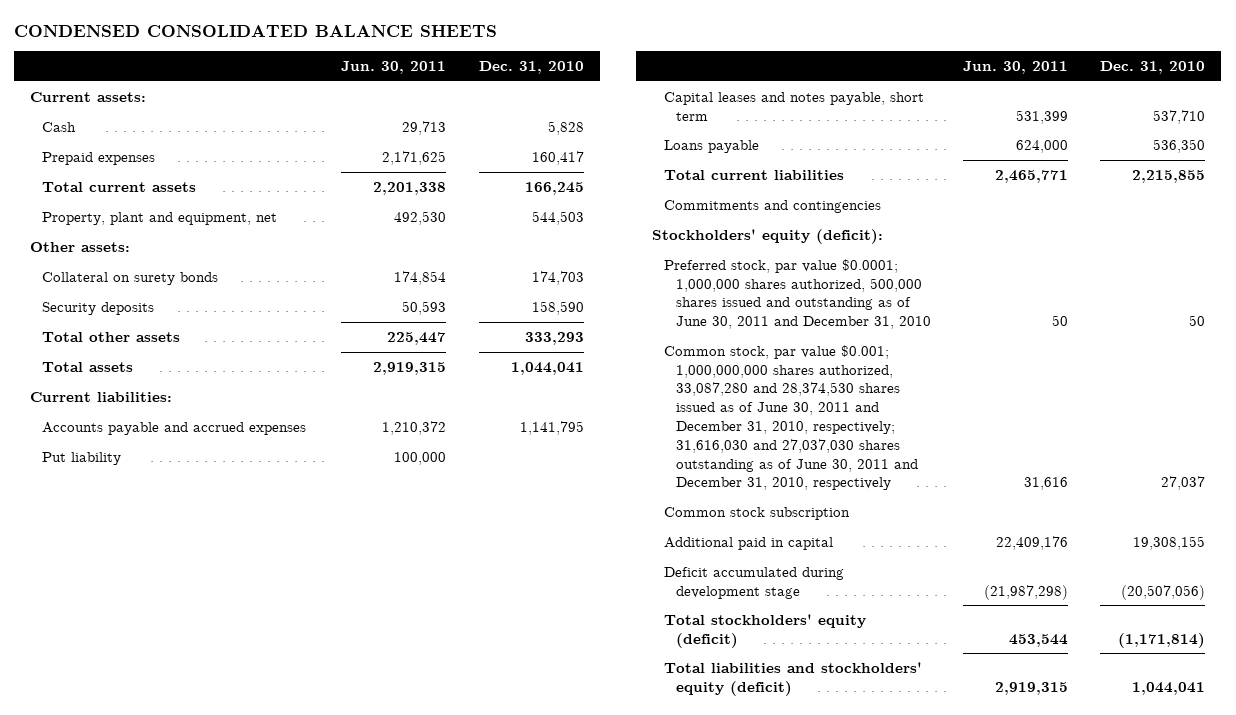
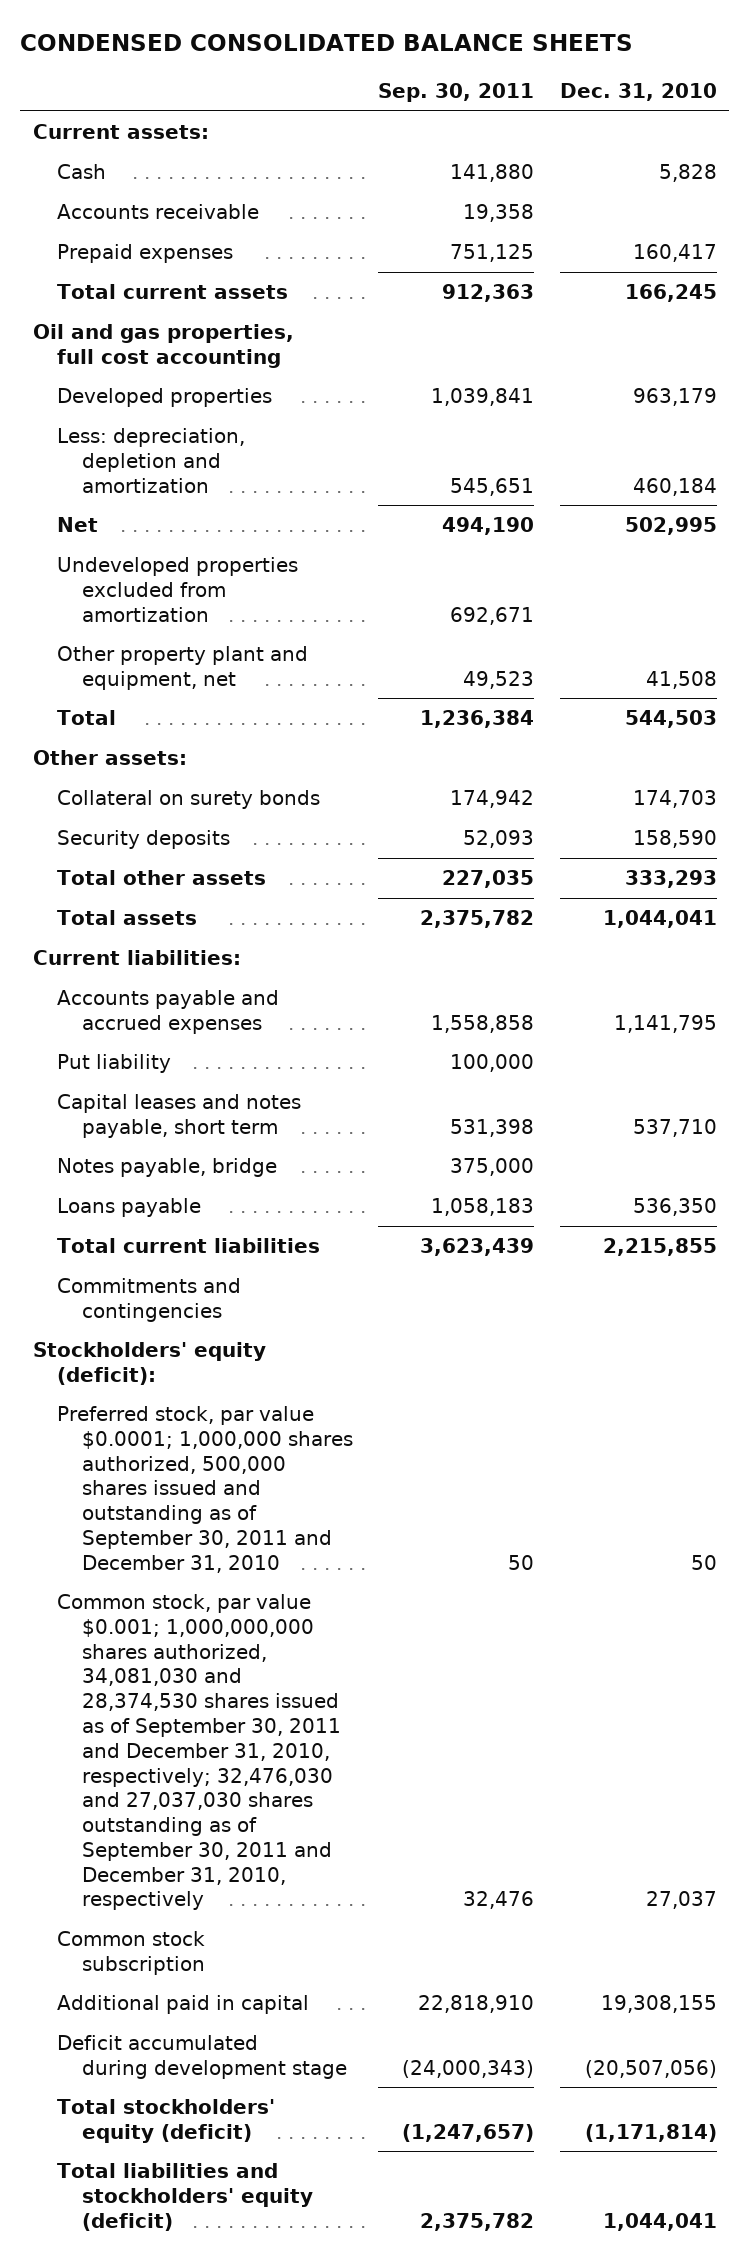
- | Jun. 30, 2011 | Dec. 31, 2010
+ | Sep. 30, 2011 | Dec. 31, 2010
+ Accounts receivable | 19,358 |
- Property, plant and equipment, net | 492,530 | 544,503
+ Oil and gas properties, full cost accounting
+ Developed properties | 1,039,841 | 963,179
+ Less: depreciation, depletion and amortization | 545,651 | 460,184
+ Net | 494,190 | 502,995
+ Undeveloped properties excluded from amortization | 692,671 |
+ Other property plant and equipment, net | 49,523 | 41,508
+ Total | 1,236,384 | 544,503
+ Notes payable, bridge | 375,000 |
- Preferred stock, par value $0.0001; 1,000,000 shares authorized, 500,000 shares issued and outstanding as of June 30, 2011 and December 31, 2010 | 50 | 50
- Common stock, par value $0.001; 1,000,000,000 shares authorized, 33,087,280 and 28,374,530 shares issued as of June 30, 2011 and December 31, 2010, respectively; 31,616,030 and 27,037,030 shares outstanding as of June 30, 2011 and December 31, 2010, respectively | 31,616 | 27,037
+ Preferred stock, par value $0.0001; 1,000,000 shares authorized, 500,000 shares issued and outstanding as of September 30, 2011 and December 31, 2010 | 50 | 50
+ Common stock, par value $0.001; 1,000,000,000 shares authorized, 34,081,030 and 28,374,530 shares issued as of September 30, 2011 and December 31, 2010, respectively; 32,476,030 and 27,037,030 shares outstanding as of September 30, 2011 and December 31, 2010, respectively | 32,476 | 27,037

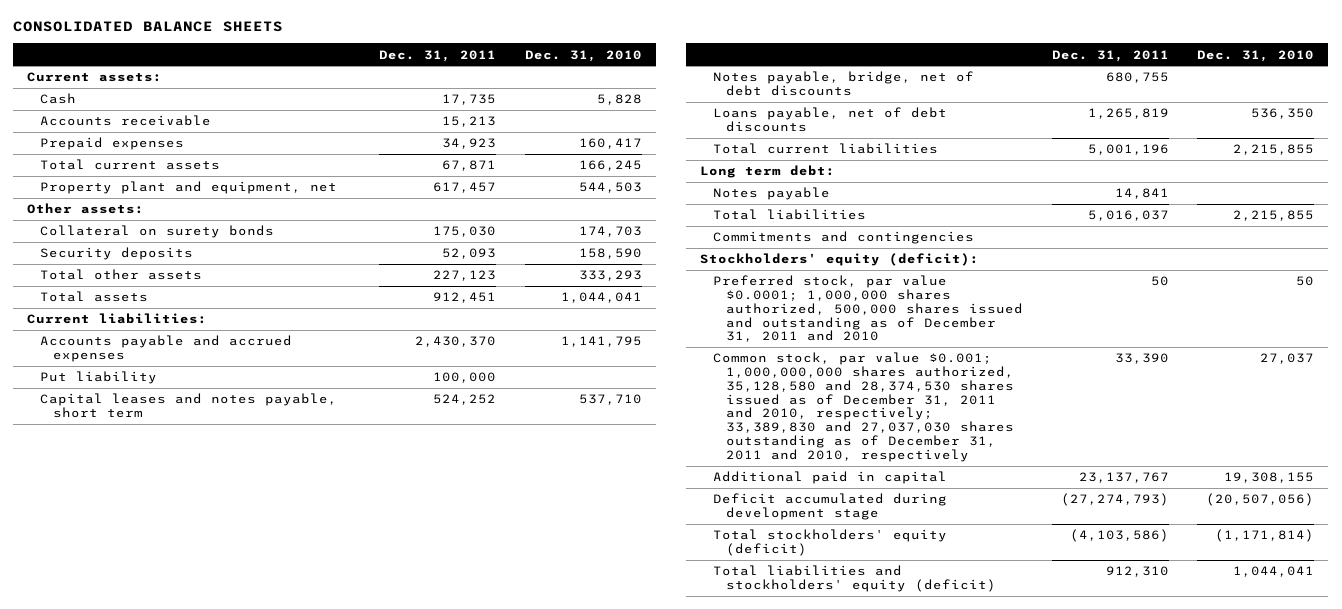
- CONDENSED CONSOLIDATED BALANCE SHEETS
+ CONSOLIDATED BALANCE SHEETS
- | Sep. 30, 2011 | Dec. 31, 2010
+ | Dec. 31, 2011 | Dec. 31, 2010
- Oil and gas properties, full cost accounting
- Developed properties | 1,039,841 | 963,179
- Less: depreciation, depletion and amortization | 545,651 | 460,184
- Net | 494,190 | 502,995
- Undeveloped properties excluded from amortization | 692,671 |
- Other property plant and equipment, net | 49,523 | 41,508
- Total | 1,236,384 | 544,503
+ Property plant and equipment, net | 617,457 | 544,503
- Notes payable, bridge | 375,000 |
- Loans payable | 1,058,183 | 536,350
+ Notes payable, bridge, net of debt discounts | 680,755 |
+ Loans payable, net of debt discounts | 1,265,819 | 536,350
+ Long term debt:
+ Notes payable | 14,841 |
+ Total liabilities | 5,016,037 | 2,215,855
- Preferred stock, par value $0.0001; 1,000,000 shares authorized, 500,000 shares issued and outstanding as of September 30, 2011 and December 31, 2010 | 50 | 50
- Common stock, par value $0.001; 1,000,000,000 shares authorized, 34,081,030 and 28,374,530 shares issued as of September 30, 2011 and December 31, 2010, respectively; 32,476,030 and 27,037,030 shares outstanding as of September 30, 2011 and December 31, 2010, respectively | 32,476 | 27,037
- Common stock subscription
+ Preferred stock, par value $0.0001; 1,000,000 shares authorized, 500,000 shares issued and outstanding as of December 31, 2011 and 2010 | 50 | 50
+ Common stock, par value $0.001; 1,000,000,000 shares authorized, 35,128,580 and 28,374,530 shares issued as of December 31, 2011 and 2010, respectively; 33,389,830 and 27,037,030 shares outstanding as of December 31, 2011 and 2010, respectively | 33,390 | 27,037

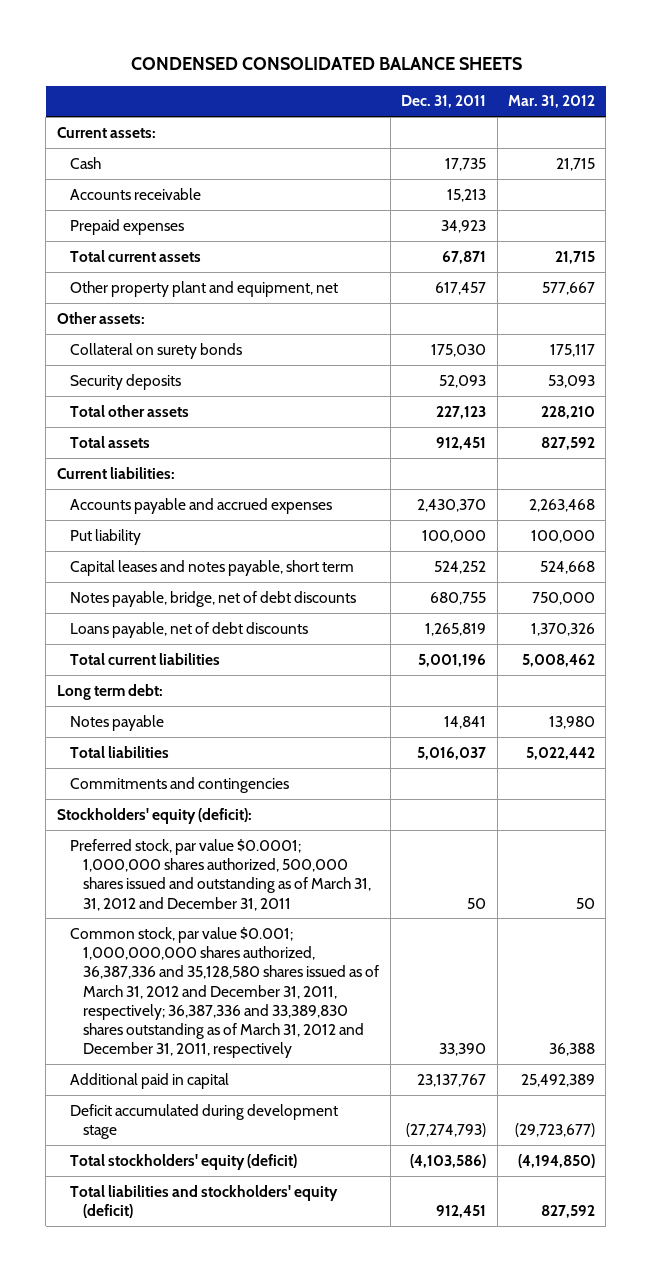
- CONSOLIDATED BALANCE SHEETS
+ CONDENSED CONSOLIDATED BALANCE SHEETS
- | Dec. 31, 2011 | Dec. 31, 2010
+ | Dec. 31, 2011 | Mar. 31, 2012
- Property plant and equipment, net | 617,457 | 544,503
+ Other property plant and equipment, net | 617,457 | 577,667
- Preferred stock, par value $0.0001; 1,000,000 shares authorized, 500,000 shares issued and outstanding as of December 31, 2011 and 2010 | 50 | 50
- Common stock, par value $0.001; 1,000,000,000 shares authorized, 35,128,580 and 28,374,530 shares issued as of December 31, 2011 and 2010, respectively; 33,389,830 and 27,037,030 shares outstanding as of December 31, 2011 and 2010, respectively | 33,390 | 27,037
+ Preferred stock, par value $0.0001; 1,000,000 shares authorized, 500,000 shares issued and outstanding as of March 31, 31, 2012 and December 31, 2011 | 50 | 50
+ Common stock, par value $0.001; 1,000,000,000 shares authorized, 36,387,336 and 35,128,580 shares issued as of March 31, 2012 and December 31, 2011, respectively; 36,387,336 and 33,389,830 shares outstanding as of March 31, 2012 and December 31, 2011, respectively | 33,390 | 36,388
- Total liabilities and stockholders' equity (deficit) | 912,310 | 1,044,041
+ Total liabilities and stockholders' equity (deficit) | 912,451 | 827,592

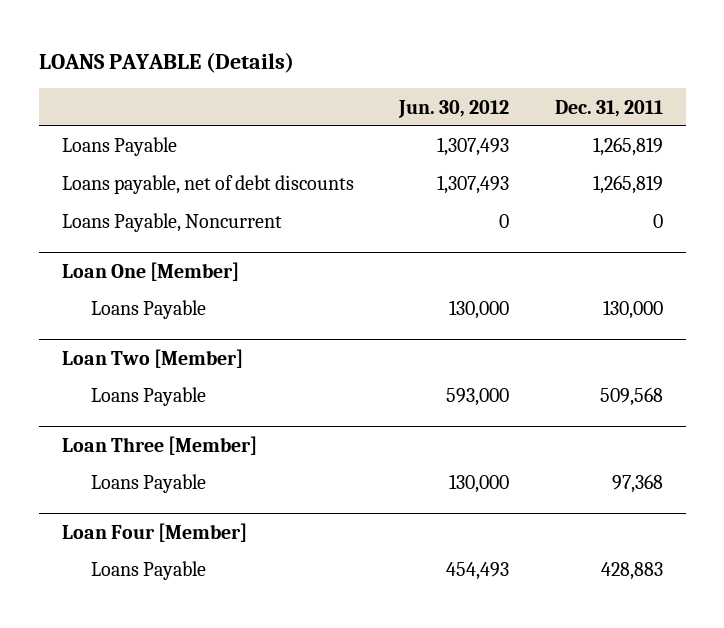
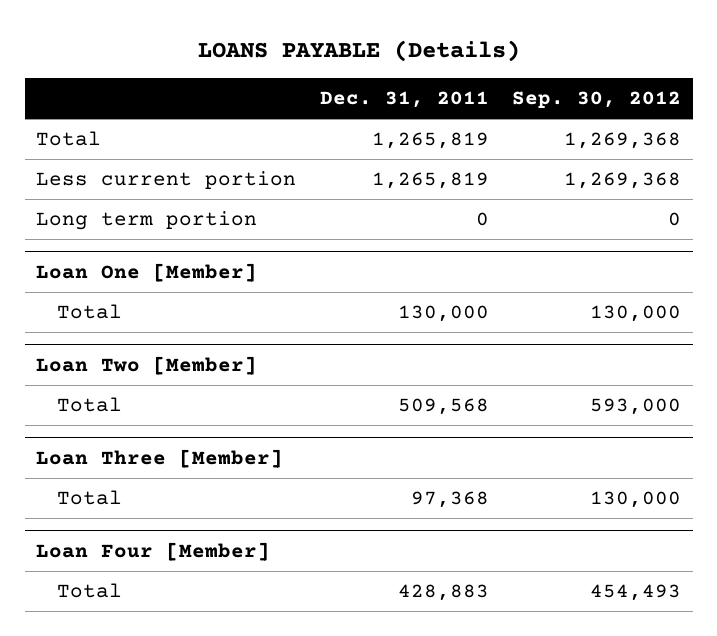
- | Jun. 30, 2012 | Dec. 31, 2011
+ | Dec. 31, 2011 | Sep. 30, 2012
- Loans Payable | 1,307,493 | 1,265,819
- Loans payable, net of debt discounts | 1,307,493 | 1,265,819
- Loans Payable, Noncurrent | 0 | 0
+ Total | 1,265,819 | 1,269,368
+ Less current portion | 1,265,819 | 1,269,368
+ Long term portion | 0 | 0
@ Loan One [Member]
- Loans Payable | 130,000 | 130,000
+ Total | 130,000 | 130,000
@ Loan Two [Member]
- Loans Payable | 593,000 | 509,568
+ Total | 509,568 | 593,000
@ Loan Three [Member]
- Loans Payable | 130,000 | 97,368
+ Total | 97,368 | 130,000
@ Loan Four [Member]
- Loans Payable | 454,493 | 428,883
+ Total | 428,883 | 454,493

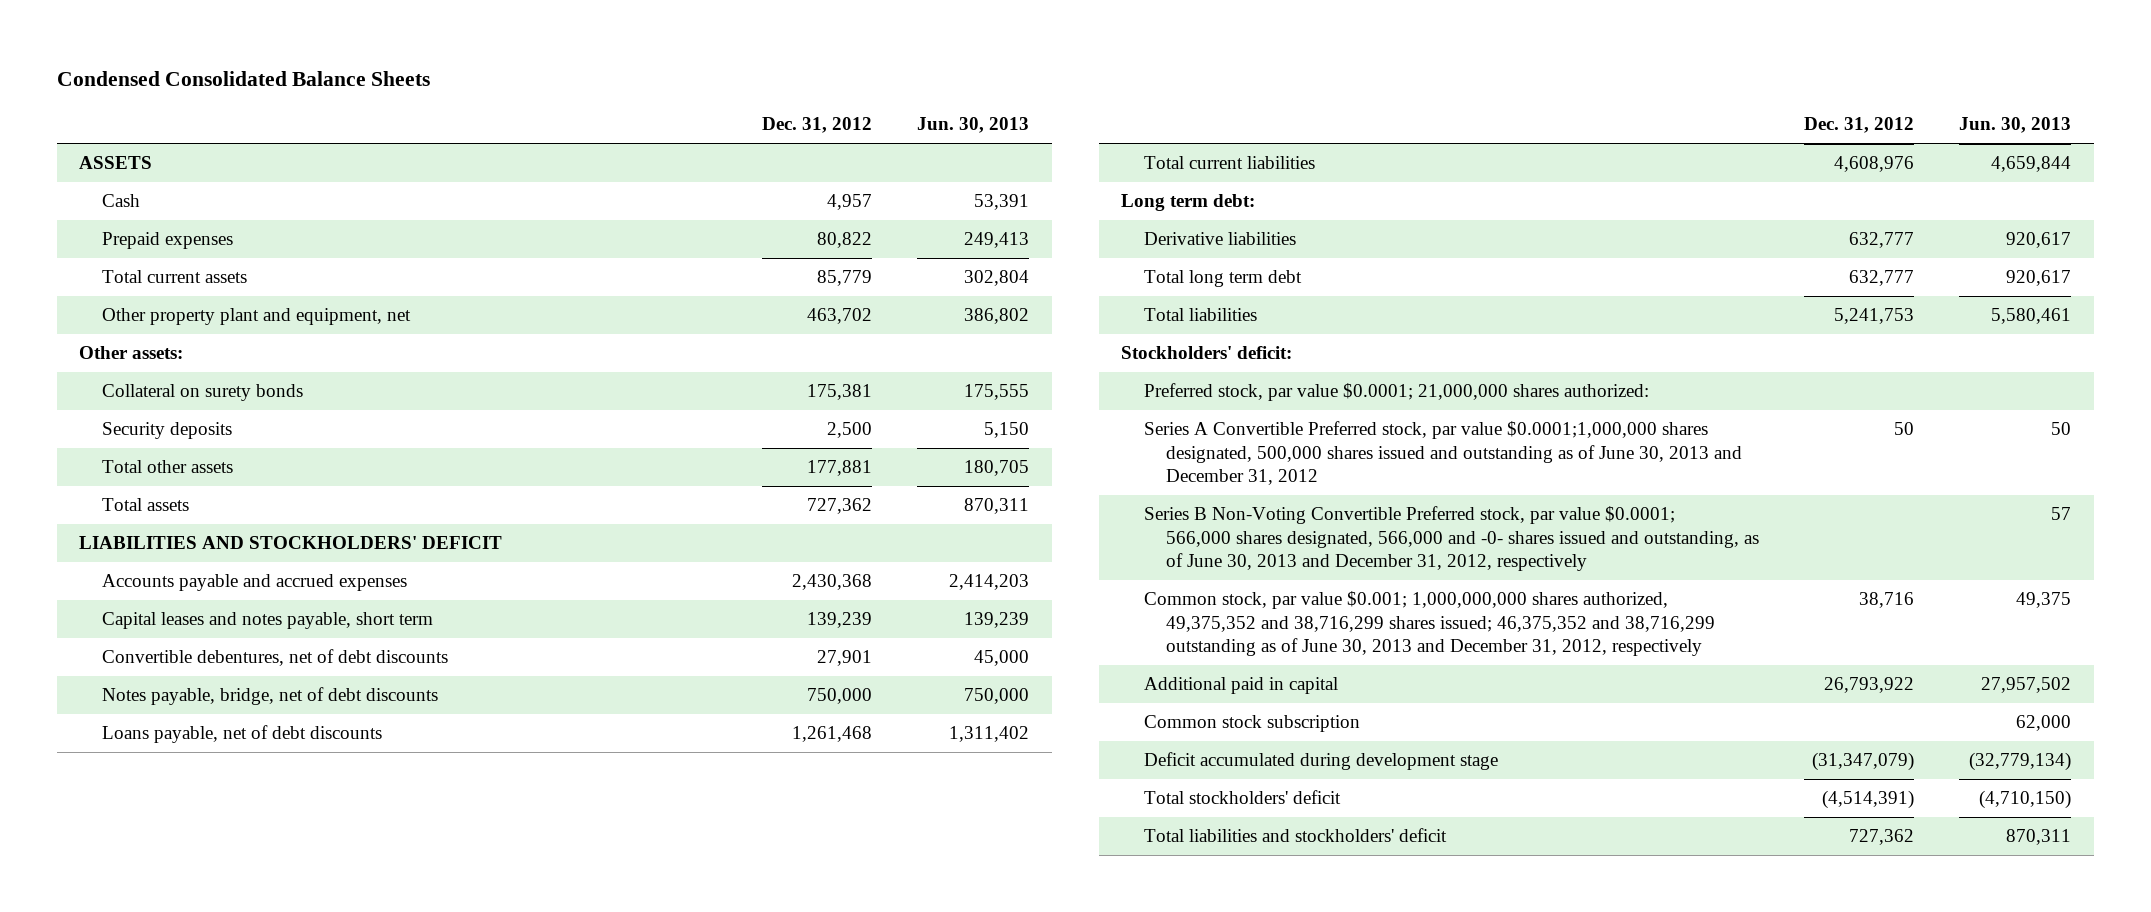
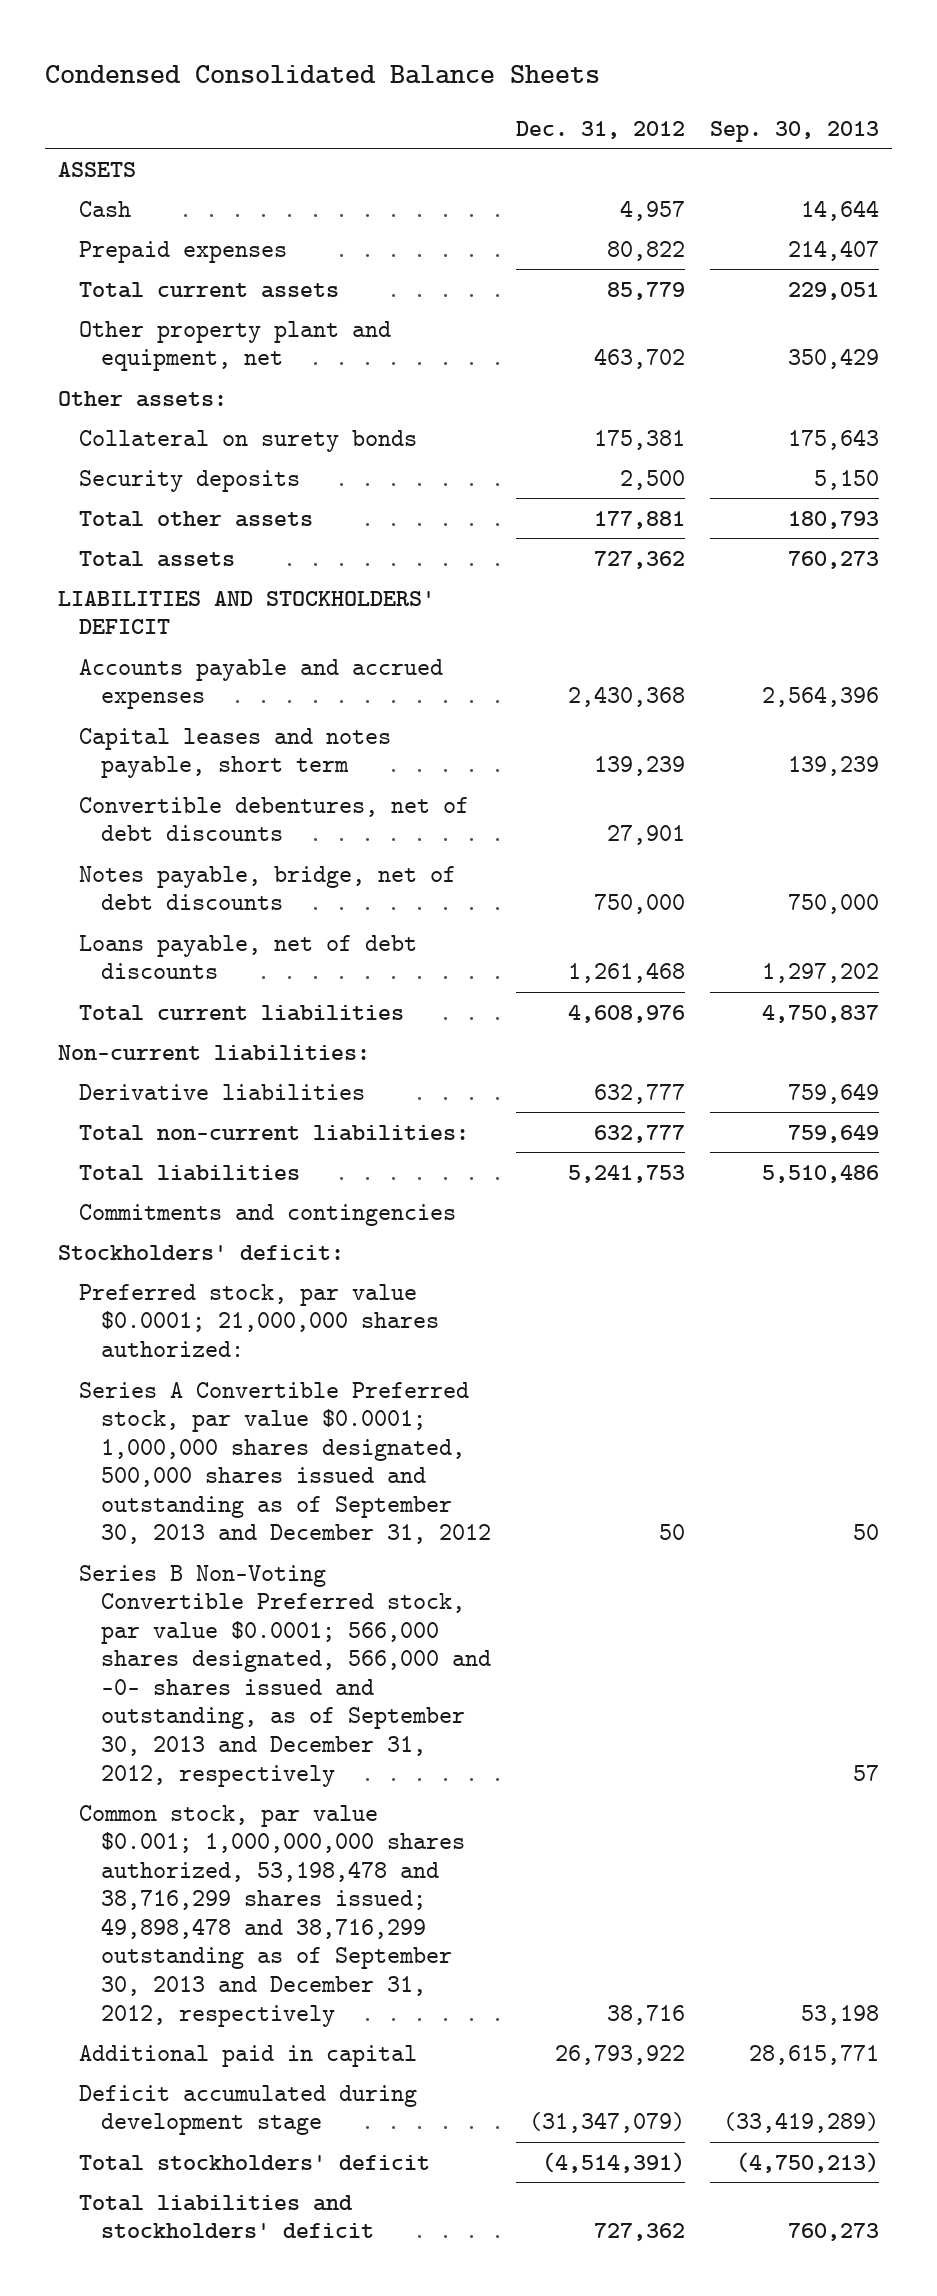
- | Dec. 31, 2012 | Jun. 30, 2013
+ | Dec. 31, 2012 | Sep. 30, 2013
- Long term debt:
+ Non-current liabilities:
- Total long term debt | 632,777 | 920,617
+ Total non-current liabilities: | 632,777 | 759,649
+ Commitments and contingencies
- Series A Convertible Preferred stock, par value $0.0001;1,000,000 shares designated, 500,000 shares issued and outstanding as of June 30, 2013 and December 31, 2012 | 50 | 50
- Series B Non-Voting Convertible Preferred stock, par value $0.0001; 566,000 shares designated, 566,000 and -0- shares issued and outstanding, as of June 30, 2013 and December 31, 2012, respectively | | 57
- Common stock, par value $0.001; 1,000,000,000 shares authorized, 49,375,352 and 38,716,299 shares issued; 46,375,352 and 38,716,299 outstanding as of June 30, 2013 and December 31, 2012, respectively | 38,716 | 49,375
+ Series A Convertible Preferred stock, par value $0.0001; 1,000,000 shares designated, 500,000 shares issued and outstanding as of September 30, 2013 and December 31, 2012 | 50 | 50
+ Series B Non-Voting Convertible Preferred stock, par value $0.0001; 566,000 shares designated, 566,000 and -0- shares issued and outstanding, as of September 30, 2013 and December 31, 2012, respectively | | 57
+ Common stock, par value $0.001; 1,000,000,000 shares authorized, 53,198,478 and 38,716,299 shares issued; 49,898,478 and 38,716,299 outstanding as of September 30, 2013 and December 31, 2012, respectively | 38,716 | 53,198
- Common stock subscription | | 62,000

